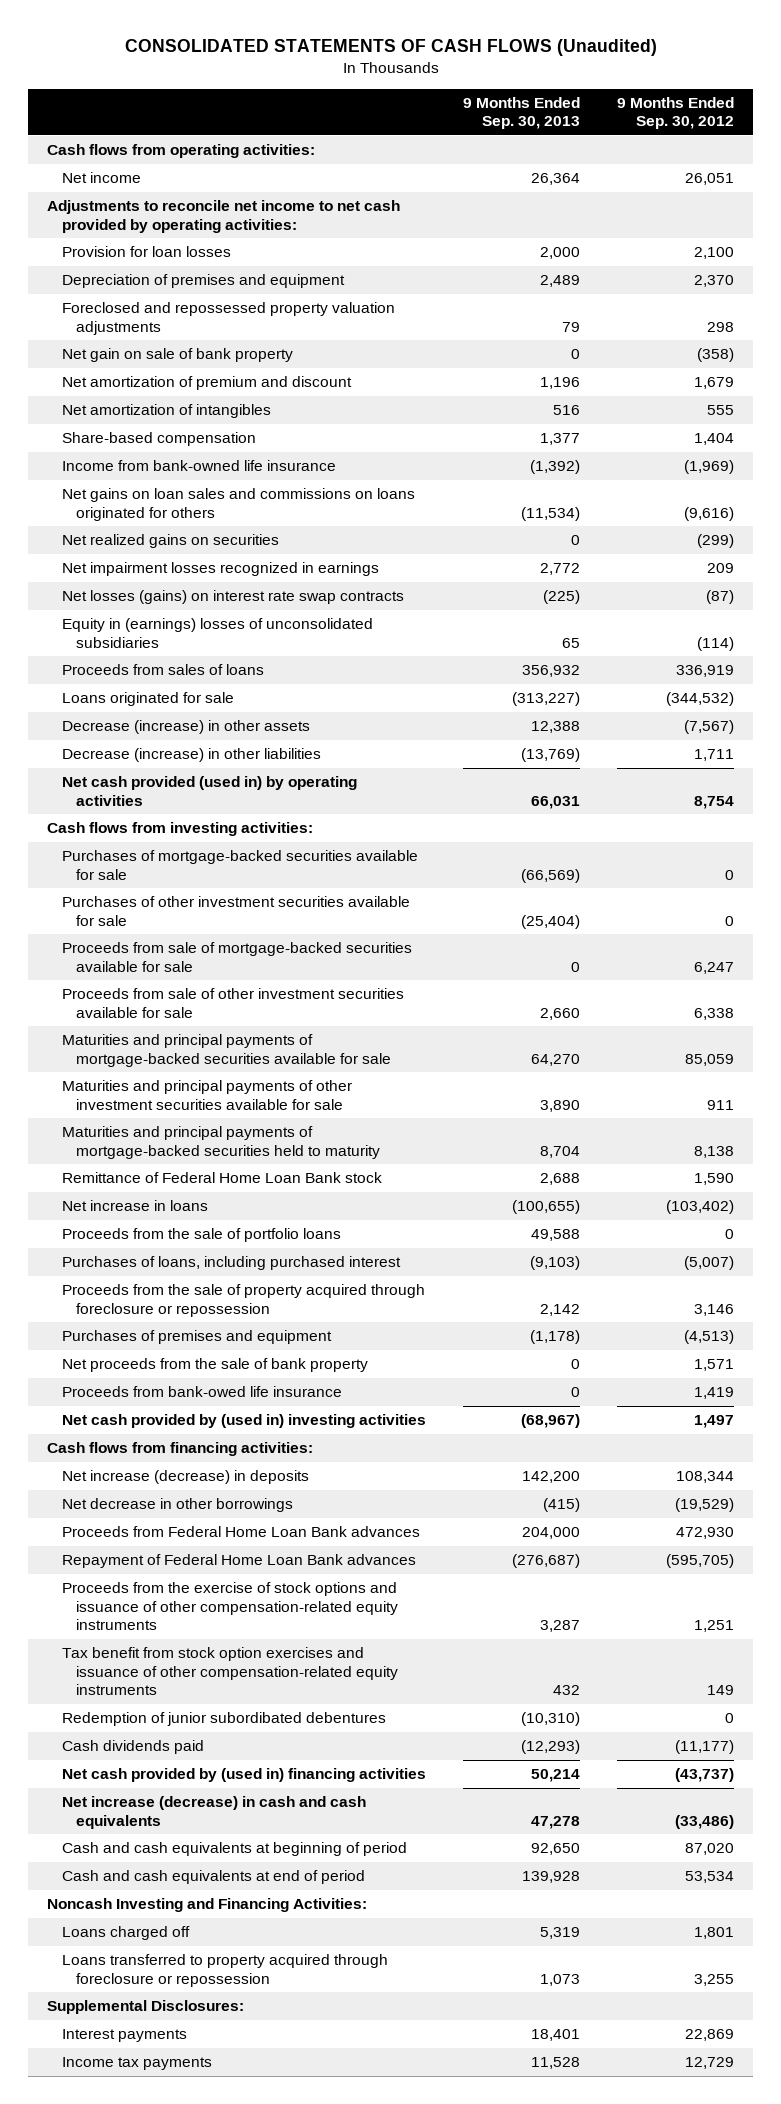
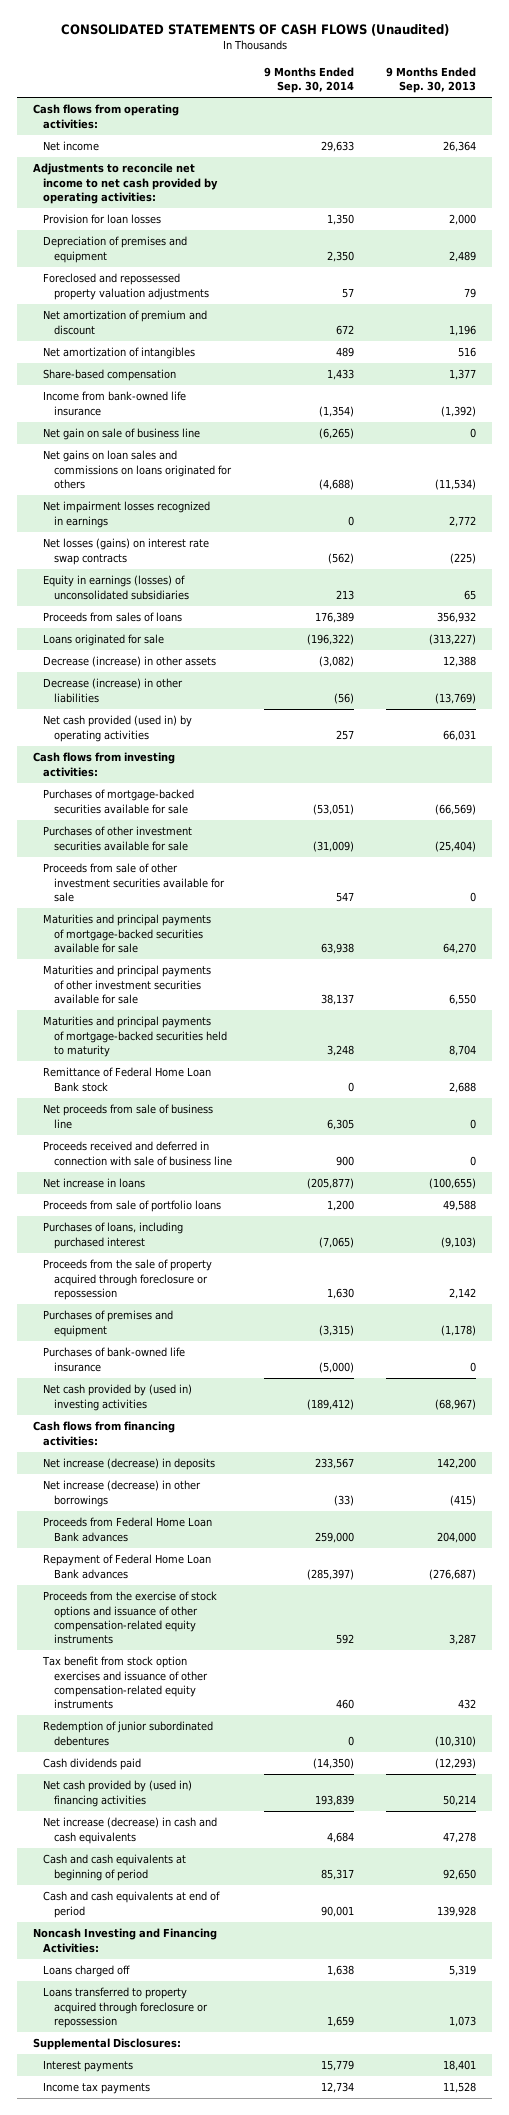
- | 9 Months Ended Sep. 30, 2013 | 9 Months Ended Sep. 30, 2012
+ | 9 Months Ended Sep. 30, 2014 | 9 Months Ended Sep. 30, 2013
- Net gain on sale of bank property | 0 | (358)
+ Net gain on sale of business line | (6,265) | 0
- Net realized gains on securities | 0 | (299)
- Equity in (earnings) losses of unconsolidated subsidiaries | 65 | (114)
+ Equity in earnings (losses) of unconsolidated subsidiaries | 213 | 65
- Proceeds from sale of mortgage-backed securities available for sale | 0 | 6,247
- Proceeds from sale of other investment securities available for sale | 2,660 | 6,338
+ Proceeds from sale of other investment securities available for sale | 547 | 0
- Maturities and principal payments of other investment securities available for sale | 3,890 | 911
+ Maturities and principal payments of other investment securities available for sale | 38,137 | 6,550
+ Net proceeds from sale of business line | 6,305 | 0
+ Proceeds received and deferred in connection with sale of business line | 900 | 0
- Proceeds from the sale of portfolio loans | 49,588 | 0
+ Proceeds from sale of portfolio loans | 1,200 | 49,588
- Net proceeds from the sale of bank property | 0 | 1,571
- Proceeds from bank-owed life insurance | 0 | 1,419
+ Purchases of bank-owned life insurance | (5,000) | 0
- Net decrease in other borrowings | (415) | (19,529)
+ Net increase (decrease) in other borrowings | (33) | (415)
- Redemption of junior subordibated debentures | (10,310) | 0
+ Redemption of junior subordinated debentures | 0 | (10,310)

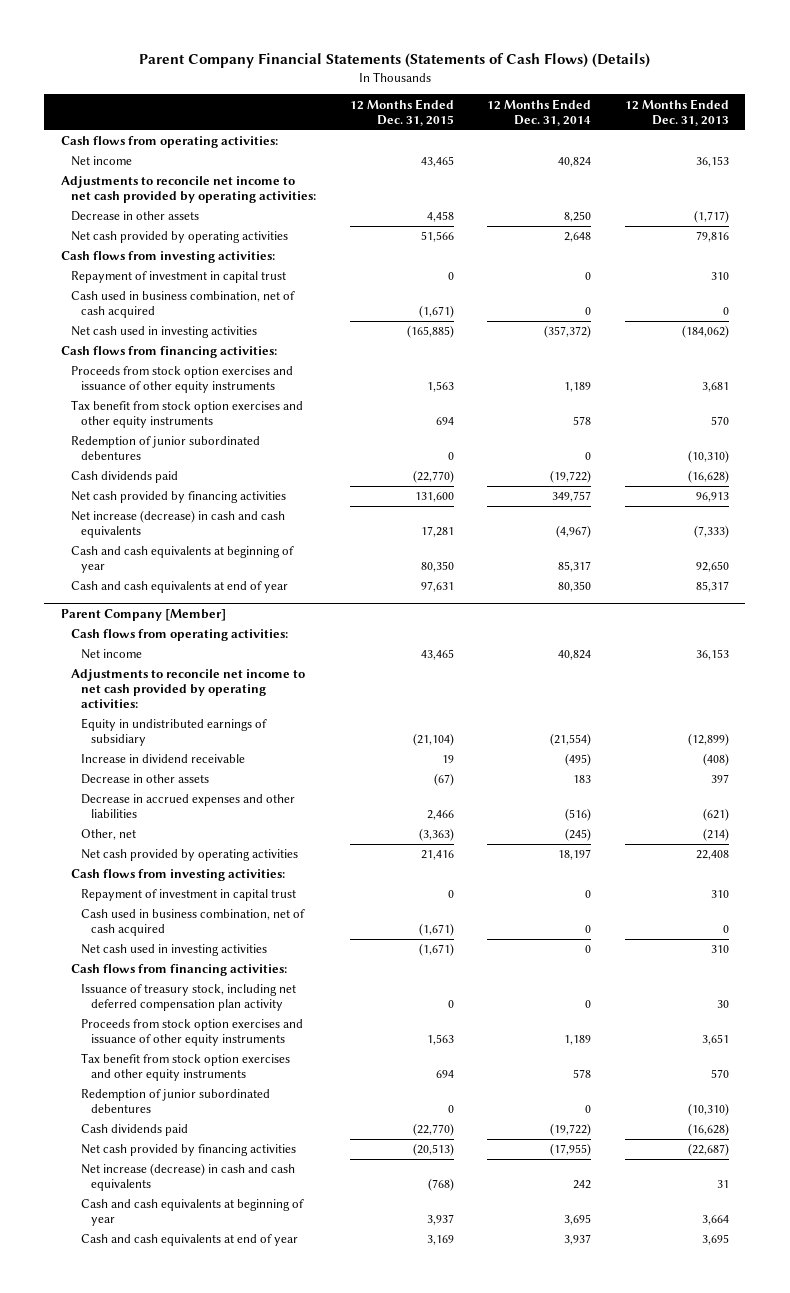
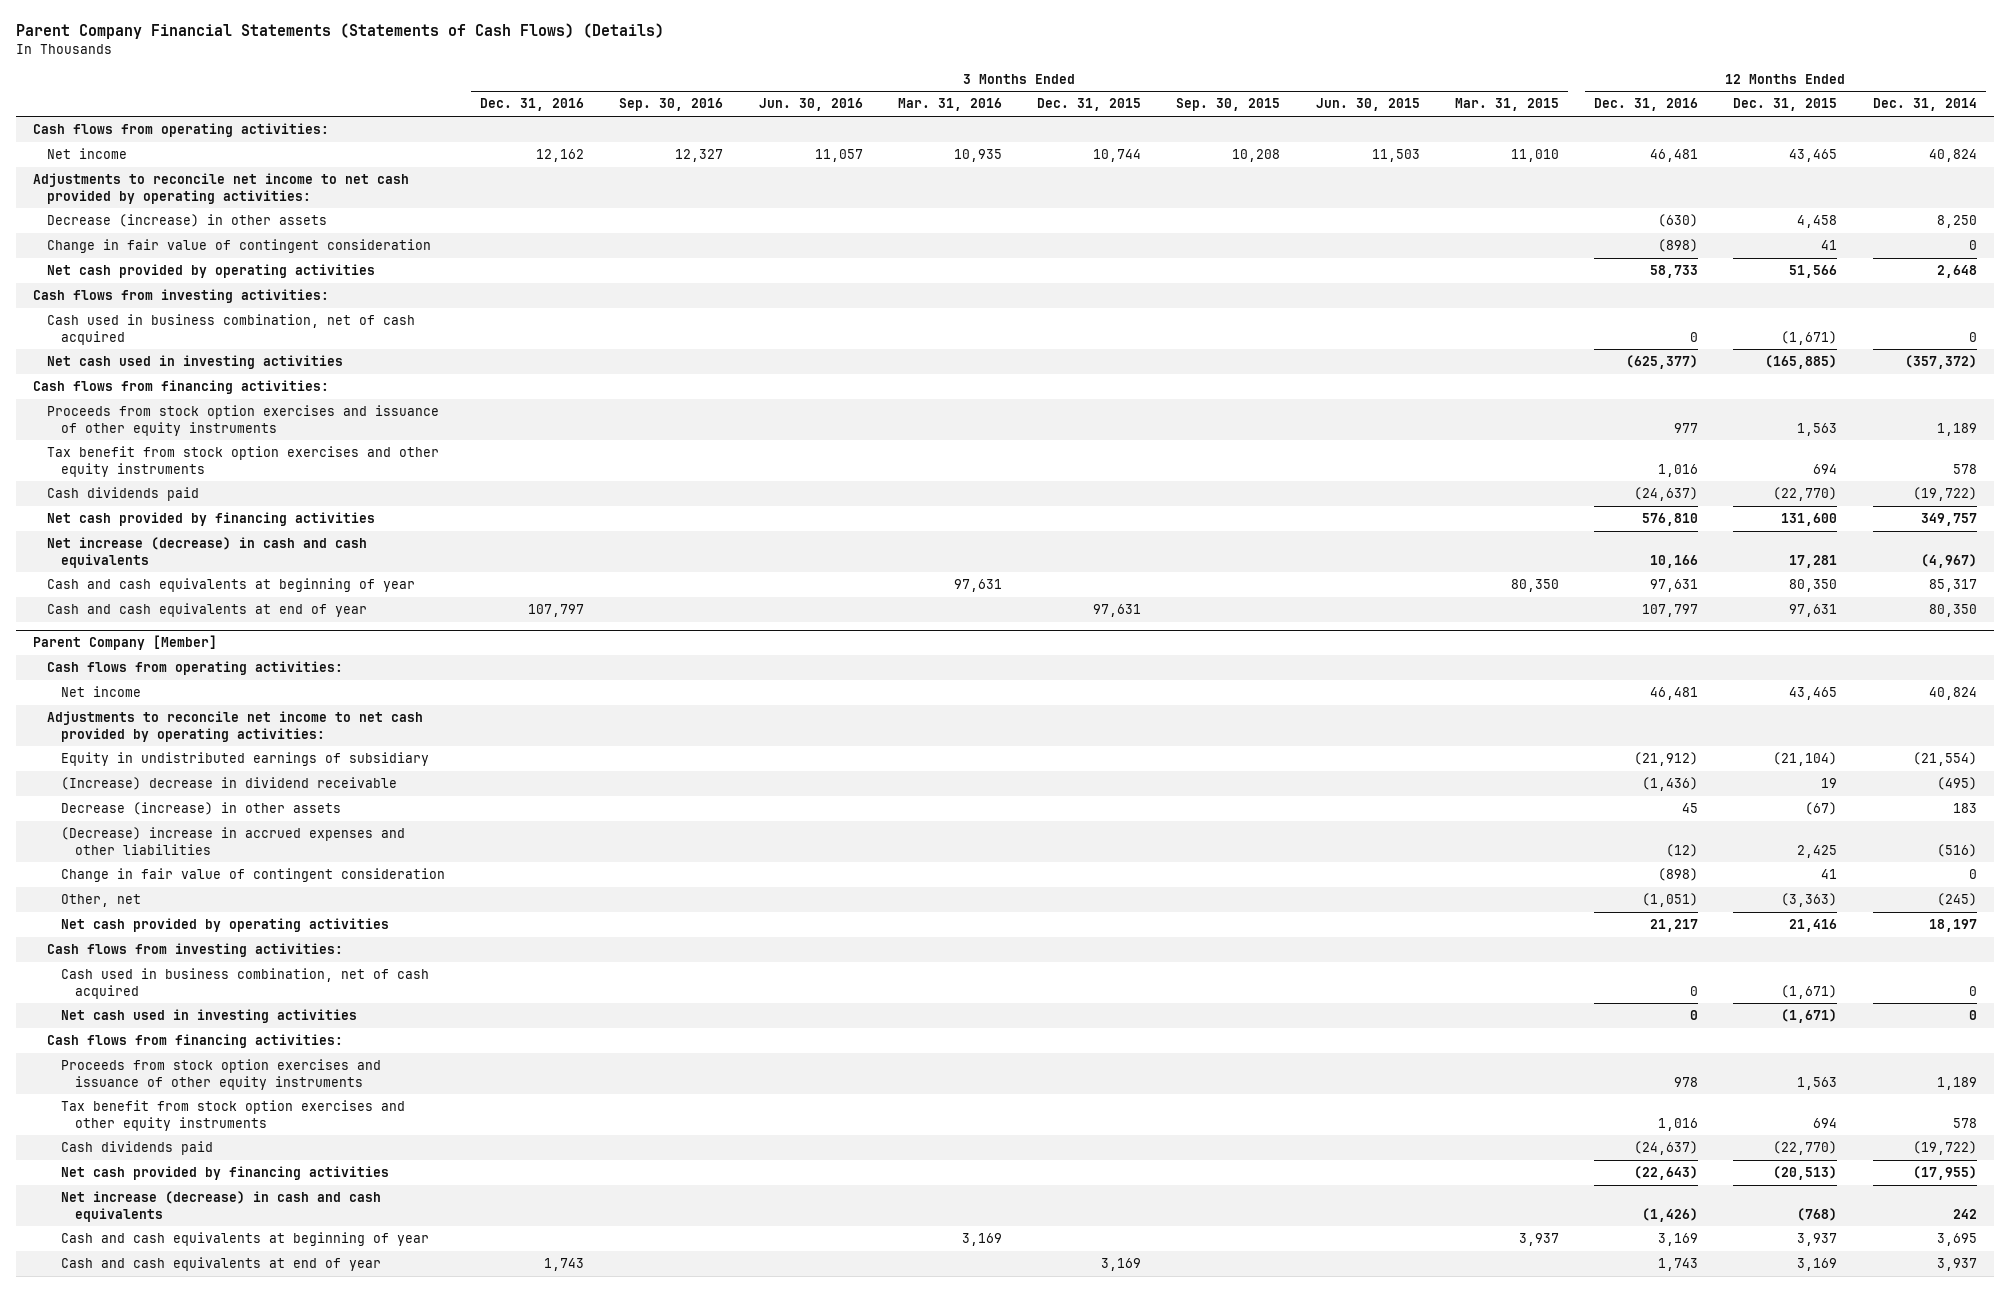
- | 12 Months Ended Dec. 31, 2015 | 12 Months Ended Dec. 31, 2014 | 12 Months Ended Dec. 31, 2013
+ | 3 Months Ended Dec. 31, 2016 | 3 Months Ended Sep. 30, 2016 | 3 Months Ended Jun. 30, 2016 | 3 Months Ended Mar. 31, 2016 | 3 Months Ended Dec. 31, 2015 | 3 Months Ended Sep. 30, 2015 | 3 Months Ended Jun. 30, 2015 | 3 Months Ended Mar. 31, 2015 | 12 Months Ended Dec. 31, 2016 | 12 Months Ended Dec. 31, 2015 | 12 Months Ended Dec. 31, 2014
- Decrease in other assets | 4,458 | 8,250 | (1,717)
+ Decrease (increase) in other assets | | | | | | | | | (630) | 4,458 | 8,250
+ Change in fair value of contingent consideration | | | | | | | | | (898) | 41 | 0
- Repayment of investment in capital trust | 0 | 0 | 310
- Redemption of junior subordinated debentures | 0 | 0 | (10,310)
@ Parent Company [Member]
- Increase in dividend receivable | 19 | (495) | (408)
- Decrease in other assets | (67) | 183 | 397
- Decrease in accrued expenses and other liabilities | 2,466 | (516) | (621)
+ (Increase) decrease in dividend receivable | | | | | | | | | (1,436) | 19 | (495)
+ Decrease (increase) in other assets | | | | | | | | | 45 | (67) | 183
+ (Decrease) increase in accrued expenses and other liabilities | | | | | | | | | (12) | 2,425 | (516)
+ Change in fair value of contingent consideration | | | | | | | | | (898) | 41 | 0
- Repayment of investment in capital trust | 0 | 0 | 310
- Issuance of treasury stock, including net deferred compensation plan activity | 0 | 0 | 30
- Redemption of junior subordinated debentures | 0 | 0 | (10,310)

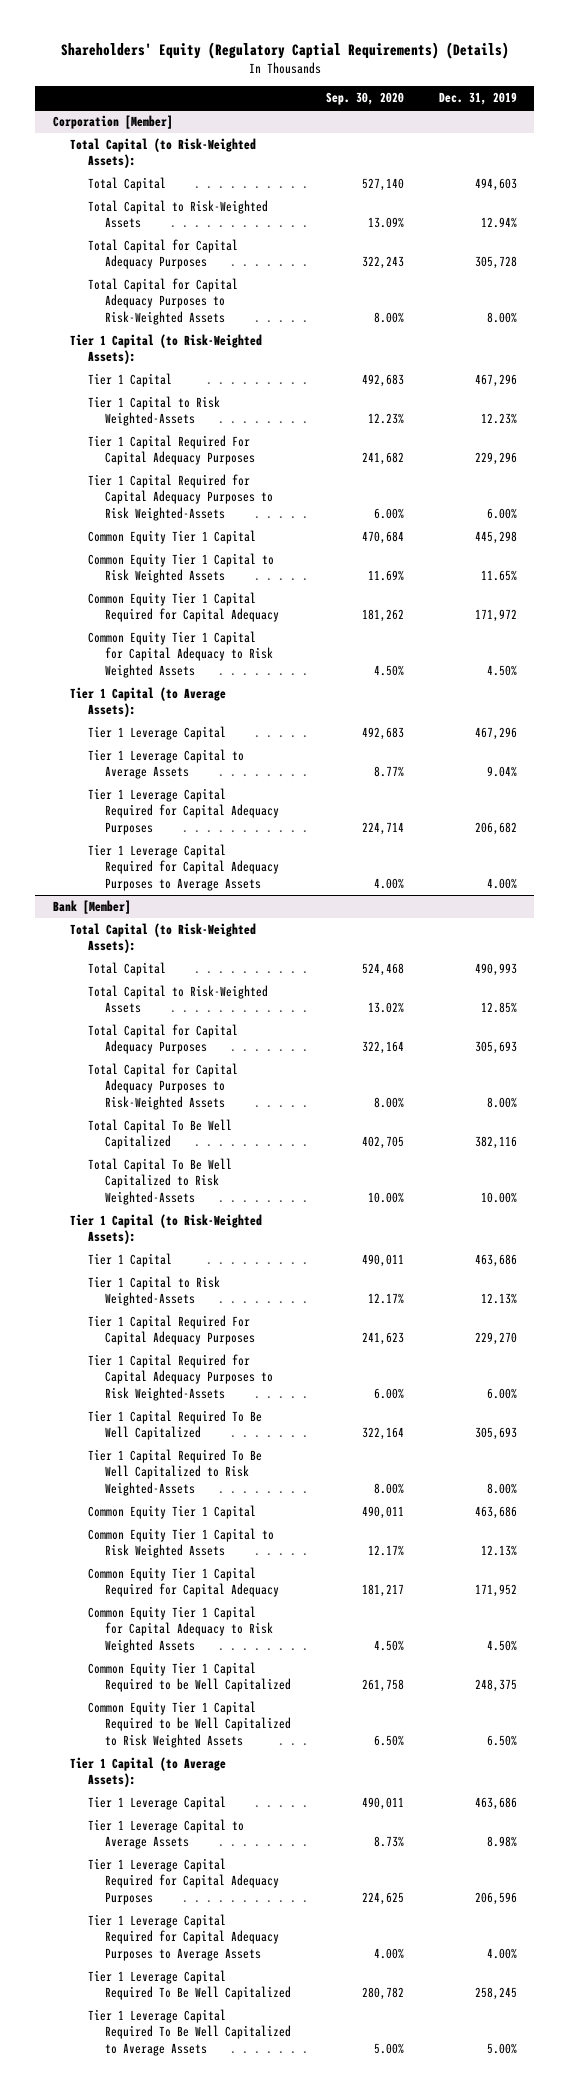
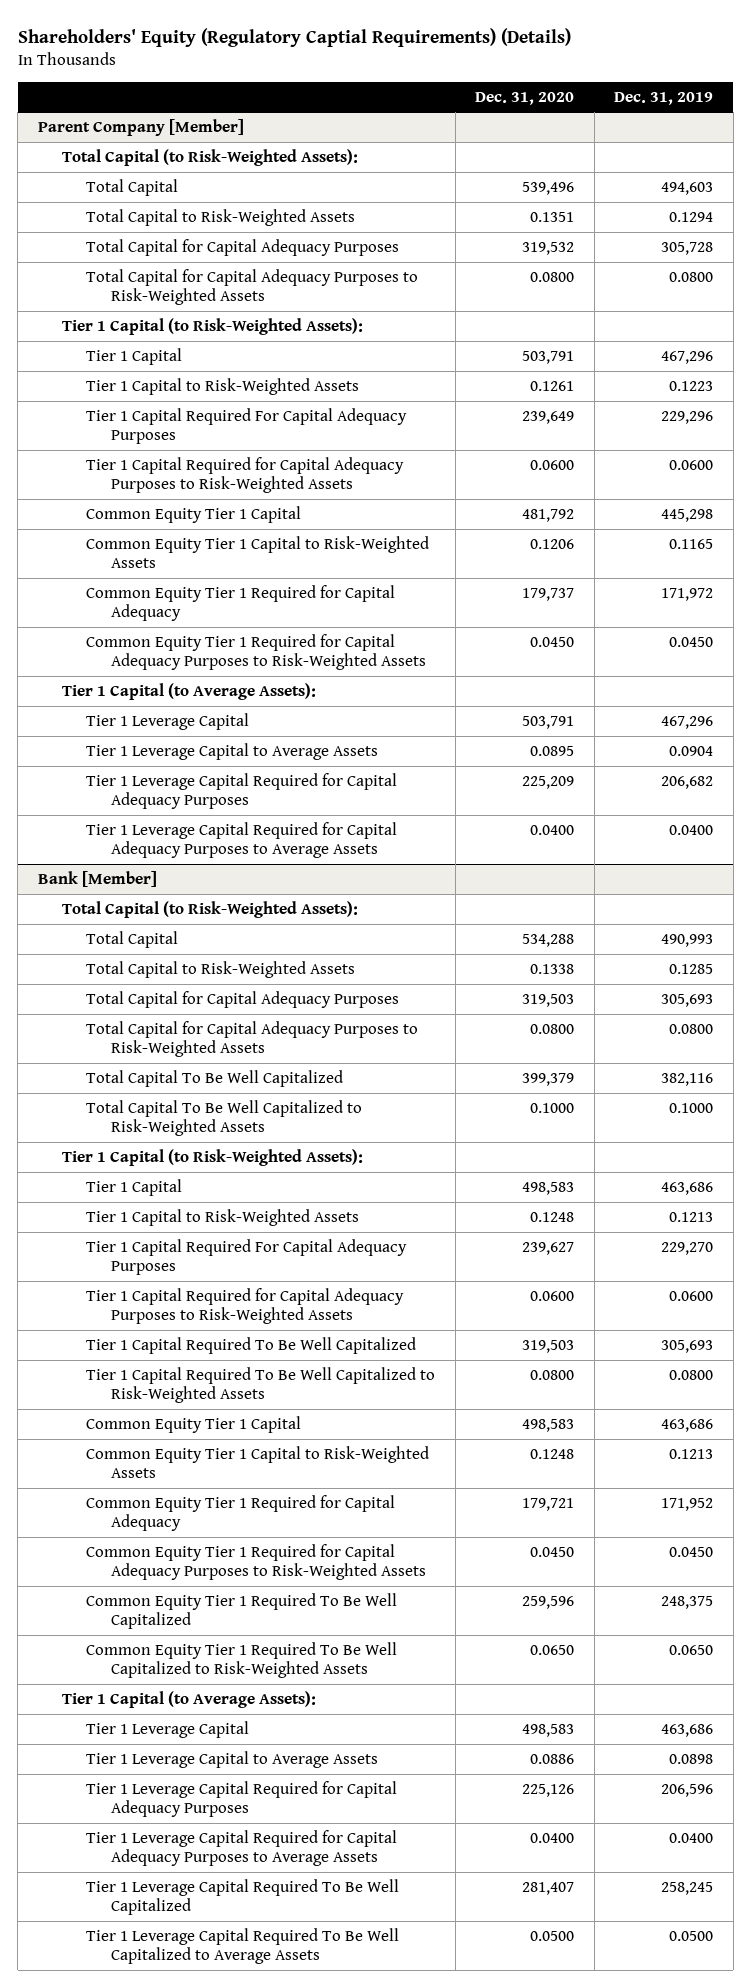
- | Sep. 30, 2020 | Dec. 31, 2019
+ | Dec. 31, 2020 | Dec. 31, 2019
- Corporation [Member]
+ Parent Company [Member]
- Total Capital to Risk-Weighted Assets | 13.09% | 12.94%
+ Total Capital to Risk-Weighted Assets | 0.1351 | 0.1294
- Total Capital for Capital Adequacy Purposes to Risk-Weighted Assets | 8.00% | 8.00%
+ Total Capital for Capital Adequacy Purposes to Risk-Weighted Assets | 0.0800 | 0.0800
- Tier 1 Capital to Risk Weighted-Assets | 12.23% | 12.23%
+ Tier 1 Capital to Risk-Weighted Assets | 0.1261 | 0.1223
- Tier 1 Capital Required for Capital Adequacy Purposes to Risk Weighted-Assets | 6.00% | 6.00%
+ Tier 1 Capital Required for Capital Adequacy Purposes to Risk-Weighted Assets | 0.0600 | 0.0600
- Common Equity Tier 1 Capital to Risk Weighted Assets | 11.69% | 11.65%
- Common Equity Tier 1 Capital Required for Capital Adequacy | 181,262 | 171,972
- Common Equity Tier 1 Capital for Capital Adequacy to Risk Weighted Assets | 4.50% | 4.50%
+ Common Equity Tier 1 Capital to Risk-Weighted Assets | 0.1206 | 0.1165
+ Common Equity Tier 1 Required for Capital Adequacy | 179,737 | 171,972
+ Common Equity Tier 1 Required for Capital Adequacy Purposes to Risk-Weighted Assets | 0.0450 | 0.0450
- Tier 1 Leverage Capital to Average Assets | 8.77% | 9.04%
+ Tier 1 Leverage Capital to Average Assets | 0.0895 | 0.0904
- Tier 1 Leverage Capital Required for Capital Adequacy Purposes to Average Assets | 4.00% | 4.00%
+ Tier 1 Leverage Capital Required for Capital Adequacy Purposes to Average Assets | 0.0400 | 0.0400
@ Bank [Member]
- Total Capital to Risk-Weighted Assets | 13.02% | 12.85%
+ Total Capital to Risk-Weighted Assets | 0.1338 | 0.1285
- Total Capital for Capital Adequacy Purposes to Risk-Weighted Assets | 8.00% | 8.00%
+ Total Capital for Capital Adequacy Purposes to Risk-Weighted Assets | 0.0800 | 0.0800
- Total Capital To Be Well Capitalized to Risk Weighted-Assets | 10.00% | 10.00%
+ Total Capital To Be Well Capitalized to Risk-Weighted Assets | 0.1000 | 0.1000
- Tier 1 Capital to Risk Weighted-Assets | 12.17% | 12.13%
+ Tier 1 Capital to Risk-Weighted Assets | 0.1248 | 0.1213
- Tier 1 Capital Required for Capital Adequacy Purposes to Risk Weighted-Assets | 6.00% | 6.00%
+ Tier 1 Capital Required for Capital Adequacy Purposes to Risk-Weighted Assets | 0.0600 | 0.0600
- Tier 1 Capital Required To Be Well Capitalized to Risk Weighted-Assets | 8.00% | 8.00%
+ Tier 1 Capital Required To Be Well Capitalized to Risk-Weighted Assets | 0.0800 | 0.0800
- Common Equity Tier 1 Capital to Risk Weighted Assets | 12.17% | 12.13%
- Common Equity Tier 1 Capital Required for Capital Adequacy | 181,217 | 171,952
- Common Equity Tier 1 Capital for Capital Adequacy to Risk Weighted Assets | 4.50% | 4.50%
- Common Equity Tier 1 Capital Required to be Well Capitalized | 261,758 | 248,375
- Common Equity Tier 1 Capital Required to be Well Capitalized to Risk Weighted Assets | 6.50% | 6.50%
+ Common Equity Tier 1 Capital to Risk-Weighted Assets | 0.1248 | 0.1213
+ Common Equity Tier 1 Required for Capital Adequacy | 179,721 | 171,952
+ Common Equity Tier 1 Required for Capital Adequacy Purposes to Risk-Weighted Assets | 0.0450 | 0.0450
+ Common Equity Tier 1 Required To Be Well Capitalized | 259,596 | 248,375
+ Common Equity Tier 1 Required To Be Well Capitalized to Risk-Weighted Assets | 0.0650 | 0.0650
- Tier 1 Leverage Capital to Average Assets | 8.73% | 8.98%
+ Tier 1 Leverage Capital to Average Assets | 0.0886 | 0.0898
- Tier 1 Leverage Capital Required for Capital Adequacy Purposes to Average Assets | 4.00% | 4.00%
+ Tier 1 Leverage Capital Required for Capital Adequacy Purposes to Average Assets | 0.0400 | 0.0400
- Tier 1 Leverage Capital Required To Be Well Capitalized to Average Assets | 5.00% | 5.00%
+ Tier 1 Leverage Capital Required To Be Well Capitalized to Average Assets | 0.0500 | 0.0500

